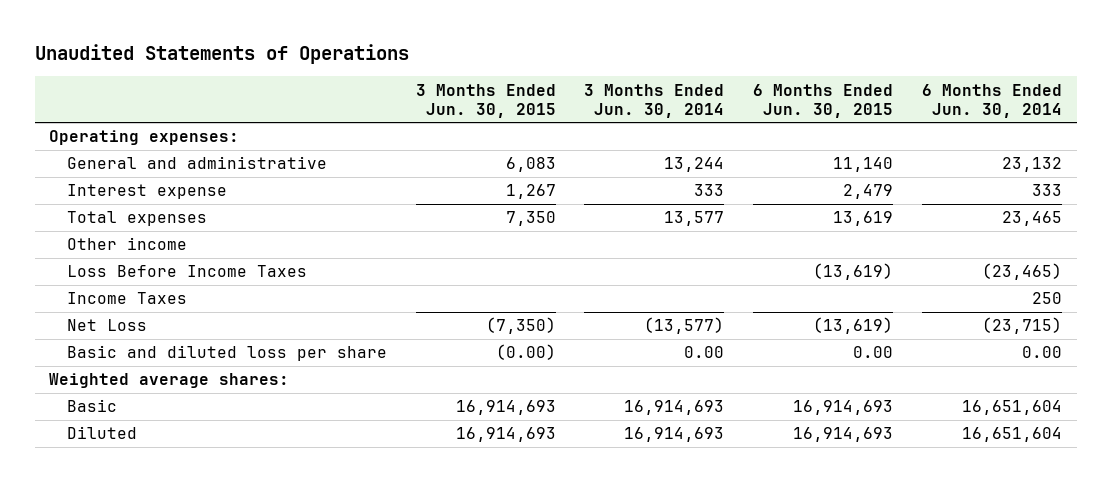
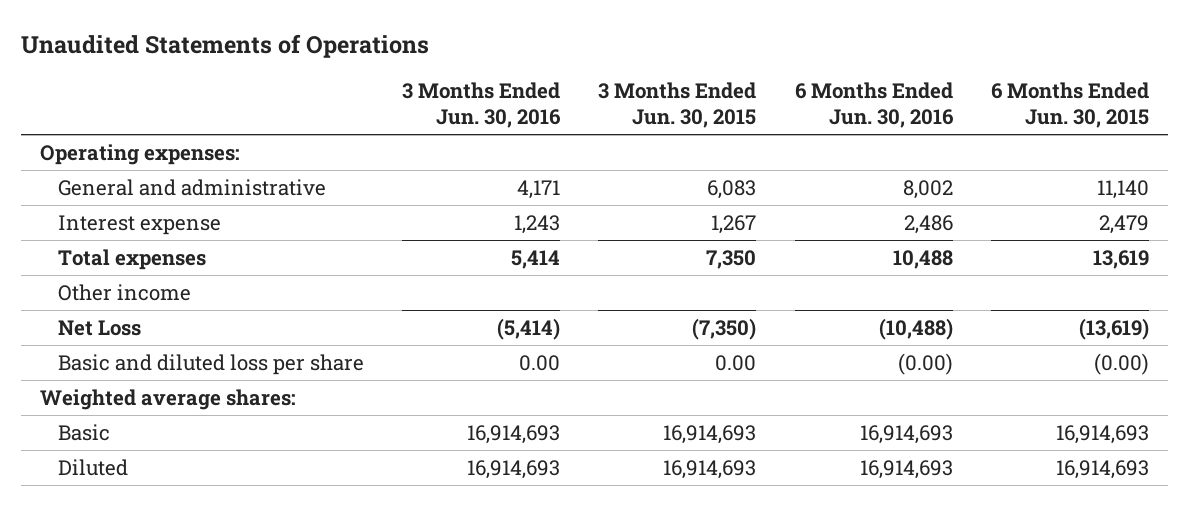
- | 3 Months Ended Jun. 30, 2015 | 3 Months Ended Jun. 30, 2014 | 6 Months Ended Jun. 30, 2015 | 6 Months Ended Jun. 30, 2014
+ | 3 Months Ended Jun. 30, 2016 | 3 Months Ended Jun. 30, 2015 | 6 Months Ended Jun. 30, 2016 | 6 Months Ended Jun. 30, 2015
- Loss Before Income Taxes | | | (13,619) | (23,465)
- Income Taxes | | | | 250
- Basic and diluted loss per share | (0.00) | 0.00 | 0.00 | 0.00
+ Basic and diluted loss per share | 0.00 | 0.00 | (0.00) | (0.00)

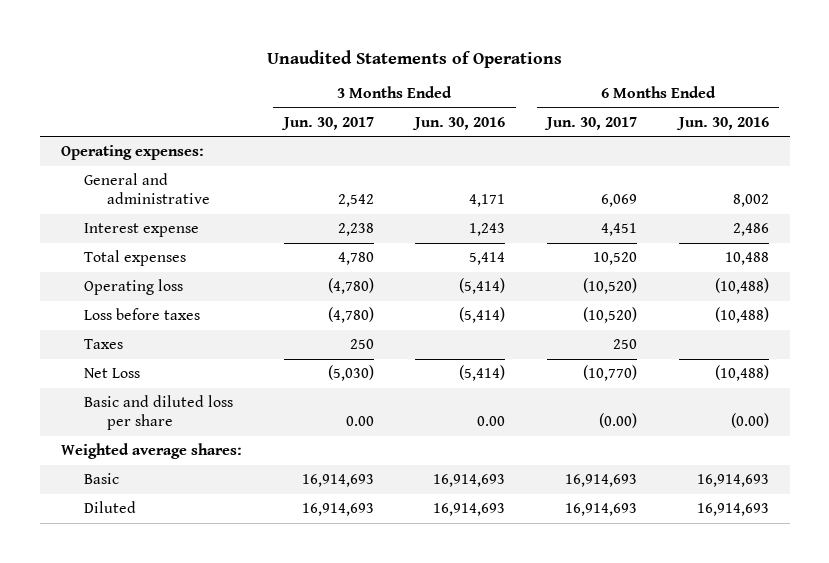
- | 3 Months Ended Jun. 30, 2016 | 3 Months Ended Jun. 30, 2015 | 6 Months Ended Jun. 30, 2016 | 6 Months Ended Jun. 30, 2015
+ | 3 Months Ended Jun. 30, 2017 | 3 Months Ended Jun. 30, 2016 | 6 Months Ended Jun. 30, 2017 | 6 Months Ended Jun. 30, 2016
- Other income
+ Operating loss | (4,780) | (5,414) | (10,520) | (10,488)
+ Loss before taxes | (4,780) | (5,414) | (10,520) | (10,488)
+ Taxes | 250 | | 250 |

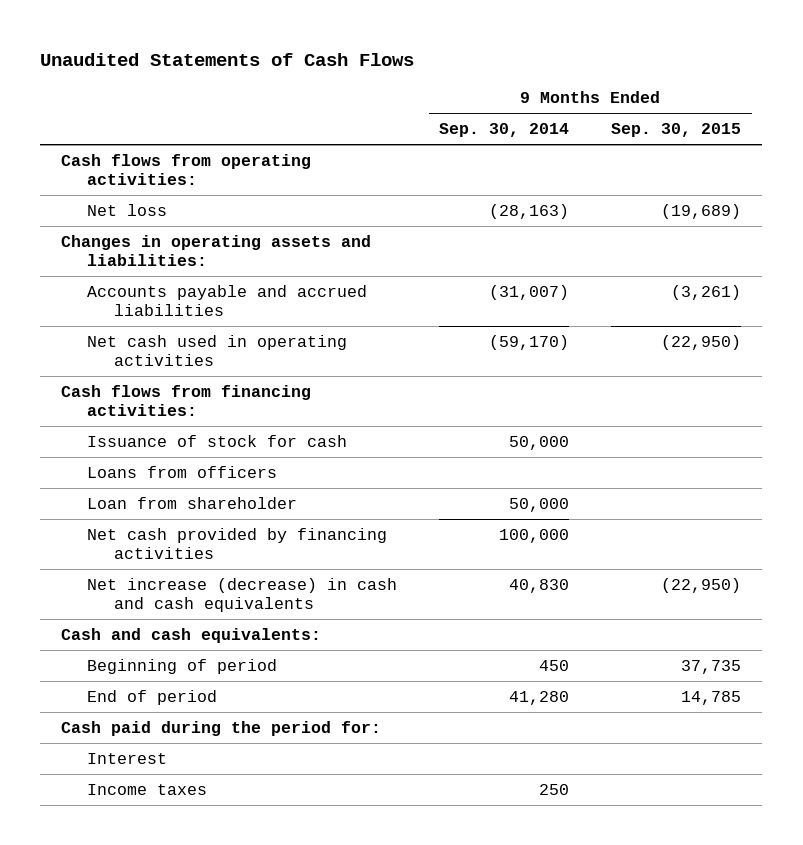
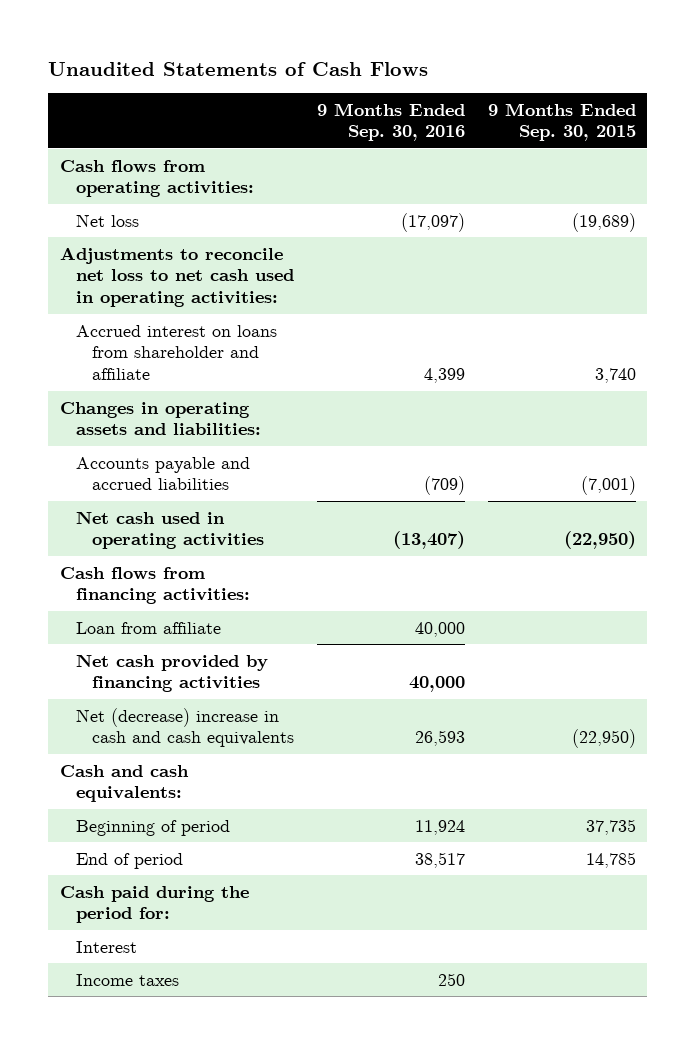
- | 9 Months Ended Sep. 30, 2014 | 9 Months Ended Sep. 30, 2015
+ | 9 Months Ended Sep. 30, 2016 | 9 Months Ended Sep. 30, 2015
+ Adjustments to reconcile net loss to net cash used in operating activities:
+ Accrued interest on loans from shareholder and affiliate | 4,399 | 3,740
- Accounts payable and accrued liabilities | (31,007) | (3,261)
+ Accounts payable and accrued liabilities | (709) | (7,001)
- Issuance of stock for cash | 50,000 |
- Loans from officers
- Loan from shareholder | 50,000 |
+ Loan from affiliate | 40,000 |
- Net increase (decrease) in cash and cash equivalents | 40,830 | (22,950)
+ Net (decrease) increase in cash and cash equivalents | 26,593 | (22,950)

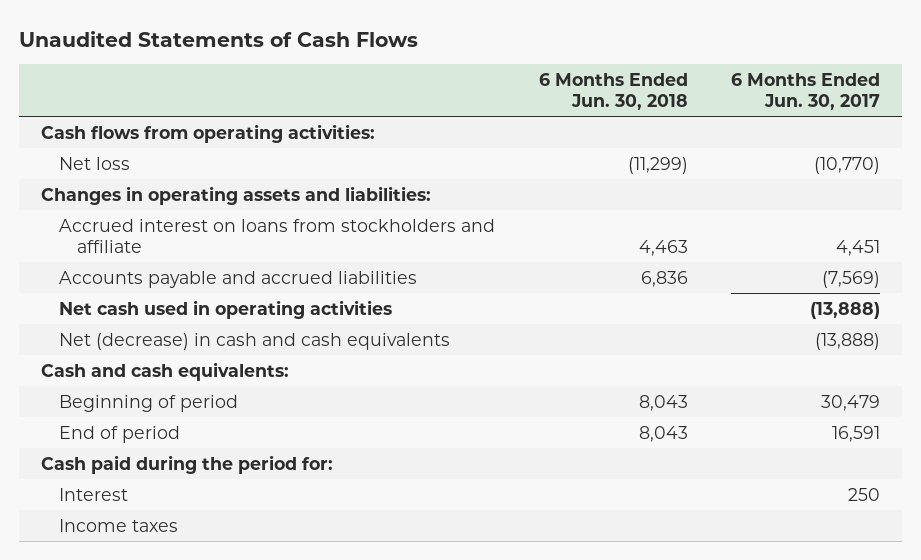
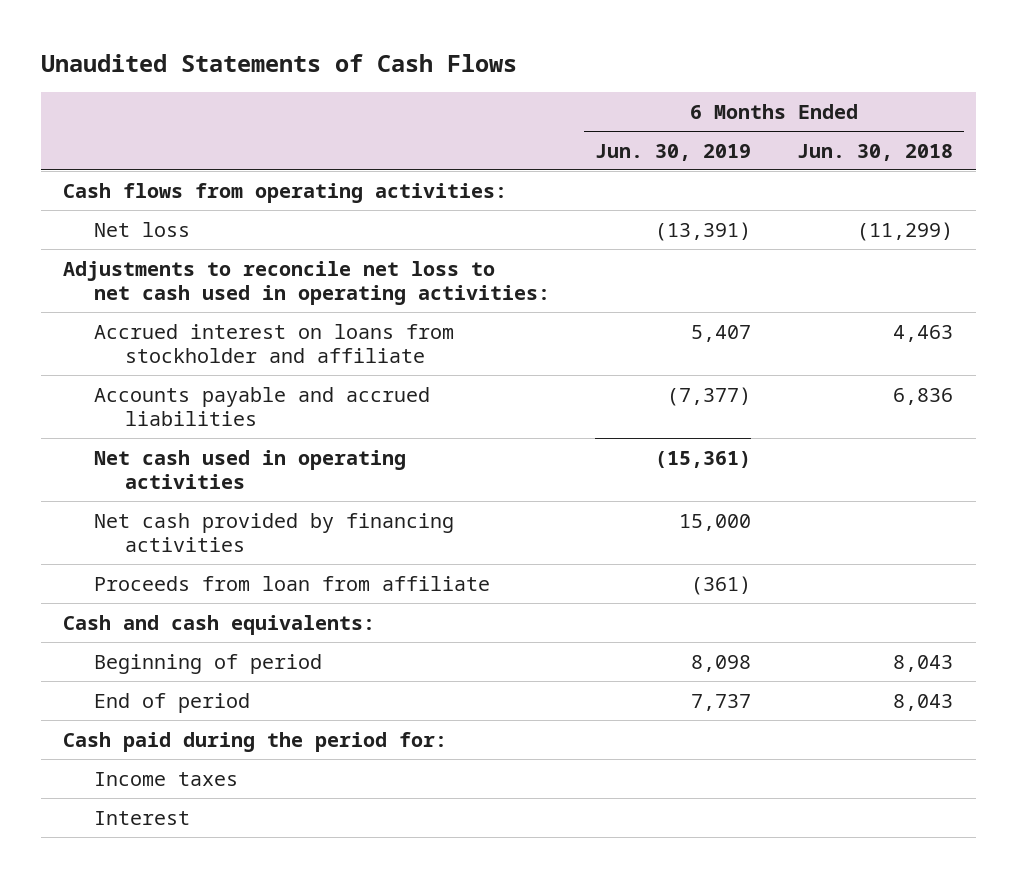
- | 6 Months Ended Jun. 30, 2018 | 6 Months Ended Jun. 30, 2017
+ | 6 Months Ended Jun. 30, 2019 | 6 Months Ended Jun. 30, 2018
- Changes in operating assets and liabilities:
- Accrued interest on loans from stockholders and affiliate | 4,463 | 4,451
+ Adjustments to reconcile net loss to net cash used in operating activities:
+ Accrued interest on loans from stockholder and affiliate | 5,407 | 4,463
- Net (decrease) in cash and cash equivalents | | (13,888)
+ Net cash provided by financing activities | 15,000 |
+ Proceeds from loan from affiliate | (361) |
moved down: Interest

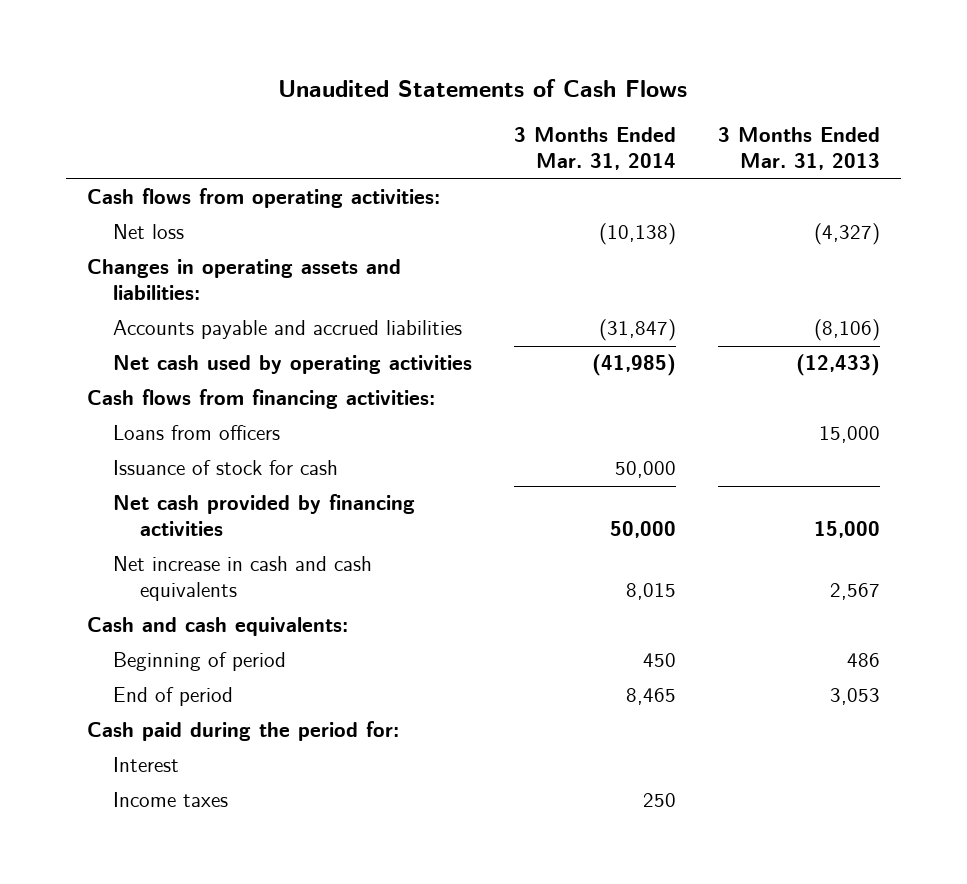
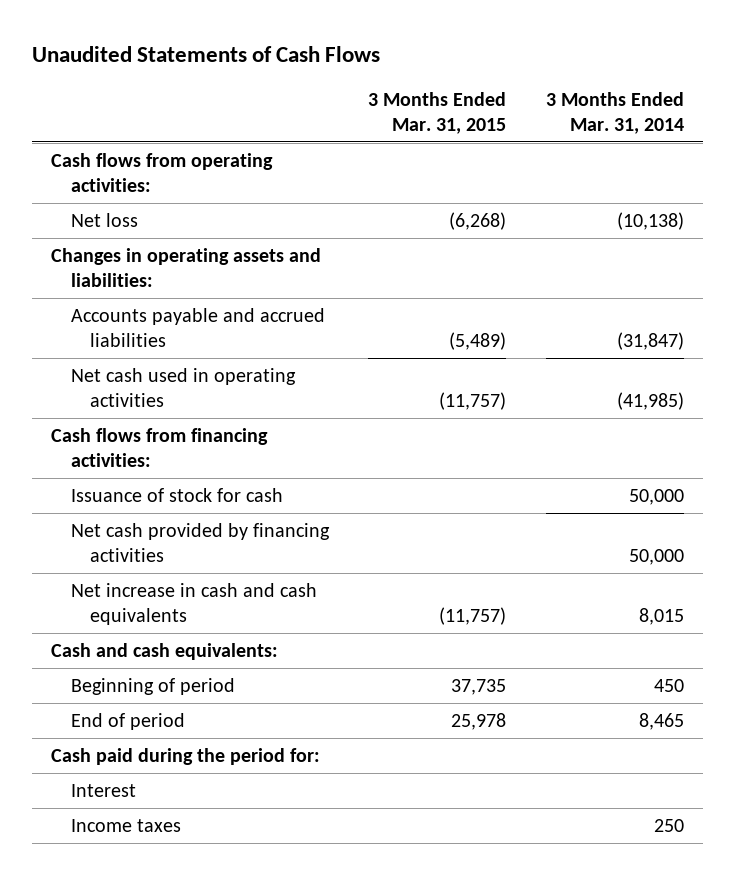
- | 3 Months Ended Mar. 31, 2014 | 3 Months Ended Mar. 31, 2013
+ | 3 Months Ended Mar. 31, 2015 | 3 Months Ended Mar. 31, 2014
- Net cash used by operating activities | (41,985) | (12,433)
+ Net cash used in operating activities | (11,757) | (41,985)
- Loans from officers | | 15,000

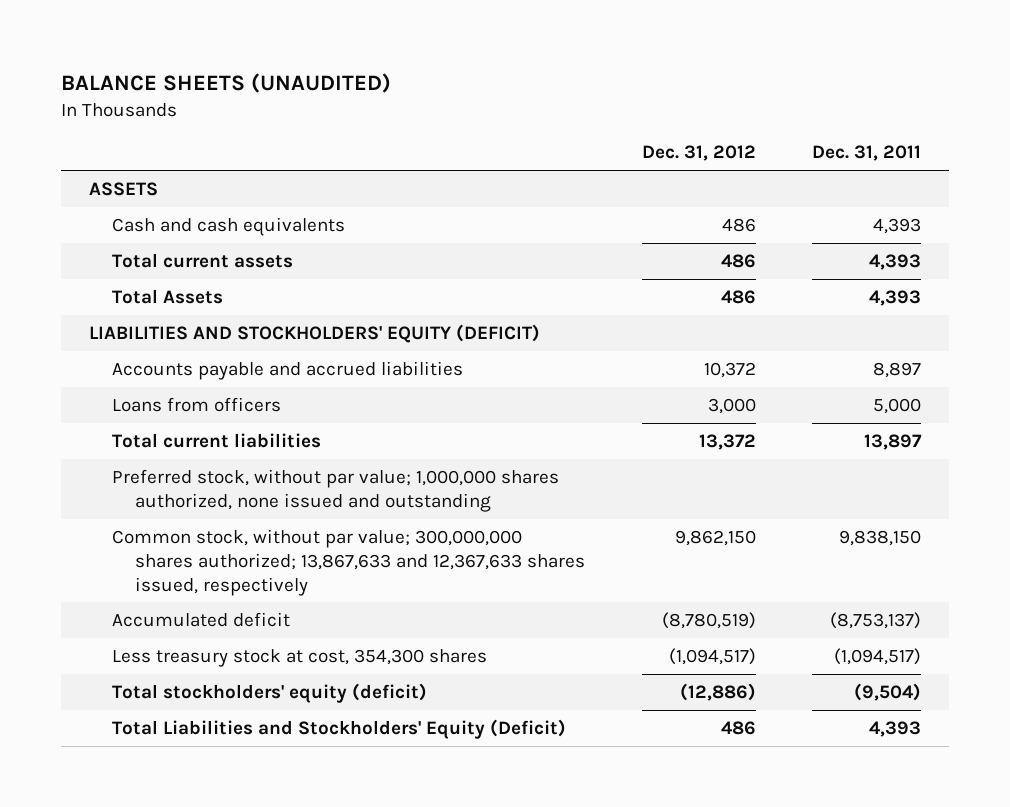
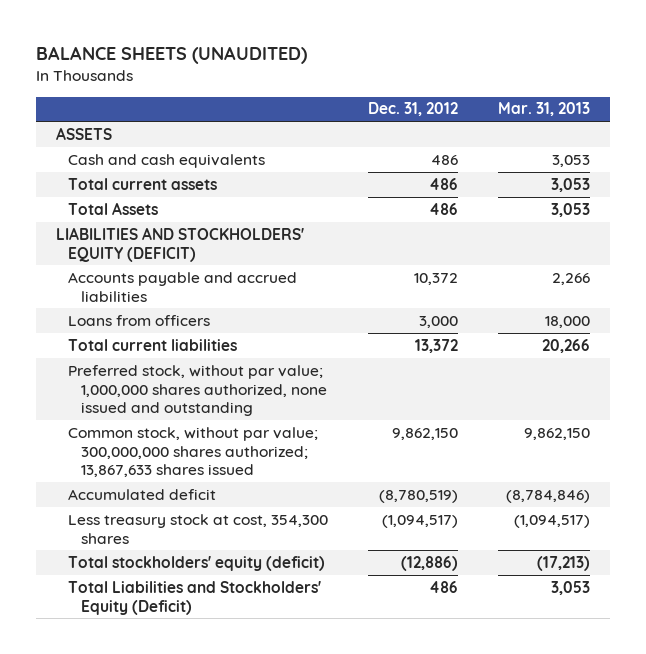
- | Dec. 31, 2012 | Dec. 31, 2011
+ | Dec. 31, 2012 | Mar. 31, 2013
- Common stock, without par value; 300,000,000 shares authorized; 13,867,633 and 12,367,633 shares issued, respectively | 9,862,150 | 9,838,150
+ Common stock, without par value; 300,000,000 shares authorized; 13,867,633 shares issued | 9,862,150 | 9,862,150

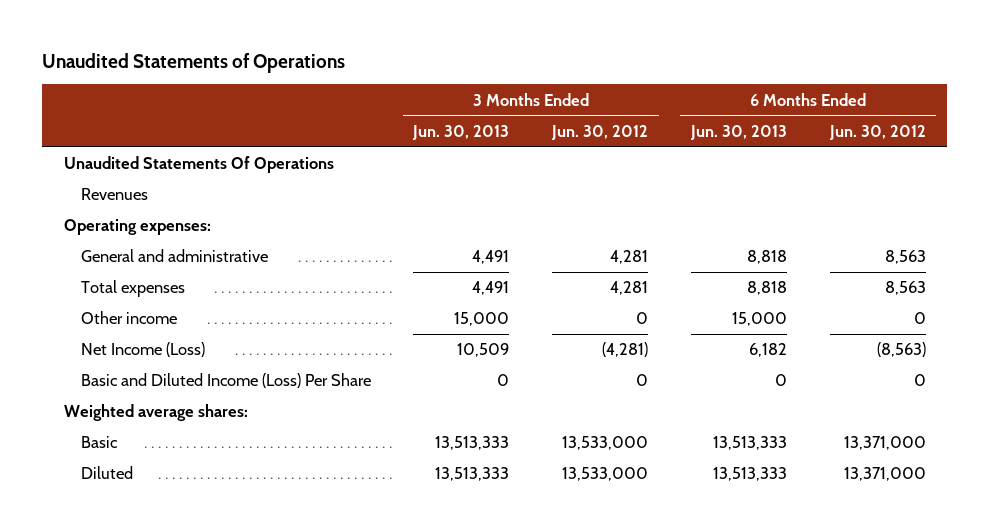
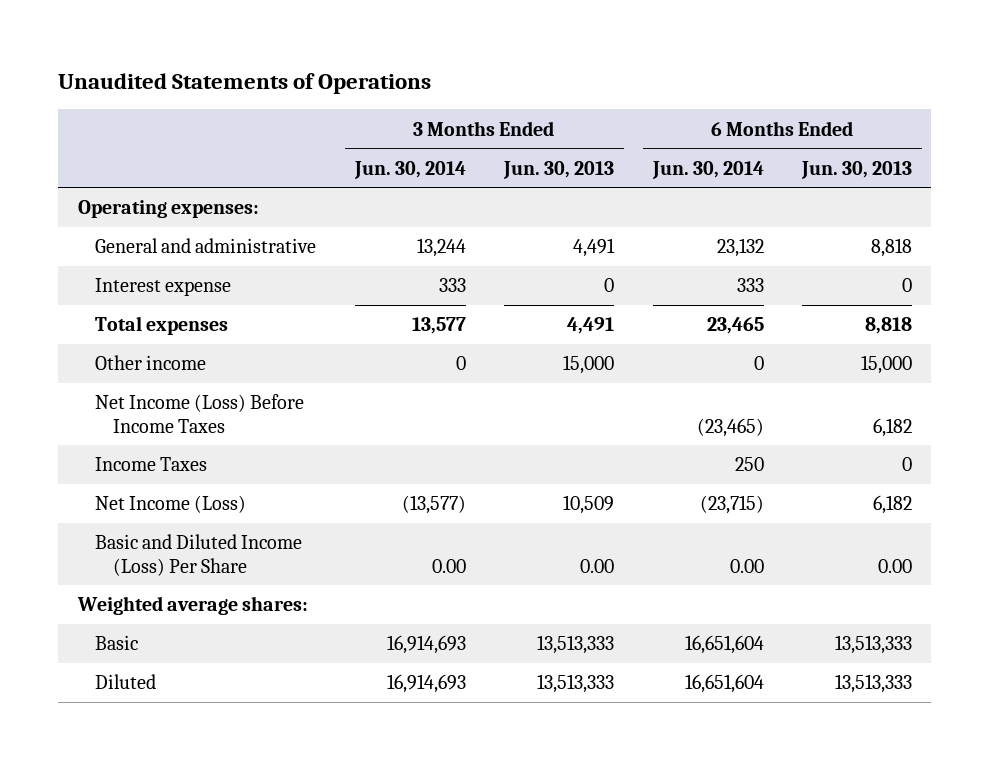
- | 3 Months Ended Jun. 30, 2013 | 3 Months Ended Jun. 30, 2012 | 6 Months Ended Jun. 30, 2013 | 6 Months Ended Jun. 30, 2012
+ | 3 Months Ended Jun. 30, 2014 | 3 Months Ended Jun. 30, 2013 | 6 Months Ended Jun. 30, 2014 | 6 Months Ended Jun. 30, 2013
- Unaudited Statements Of Operations
- Revenues
+ Interest expense | 333 | 0 | 333 | 0
+ Net Income (Loss) Before Income Taxes | | | (23,465) | 6,182
+ Income Taxes | | | 250 | 0
- Basic and Diluted Income (Loss) Per Share | 0 | 0 | 0 | 0
+ Basic and Diluted Income (Loss) Per Share | 0.00 | 0.00 | 0.00 | 0.00

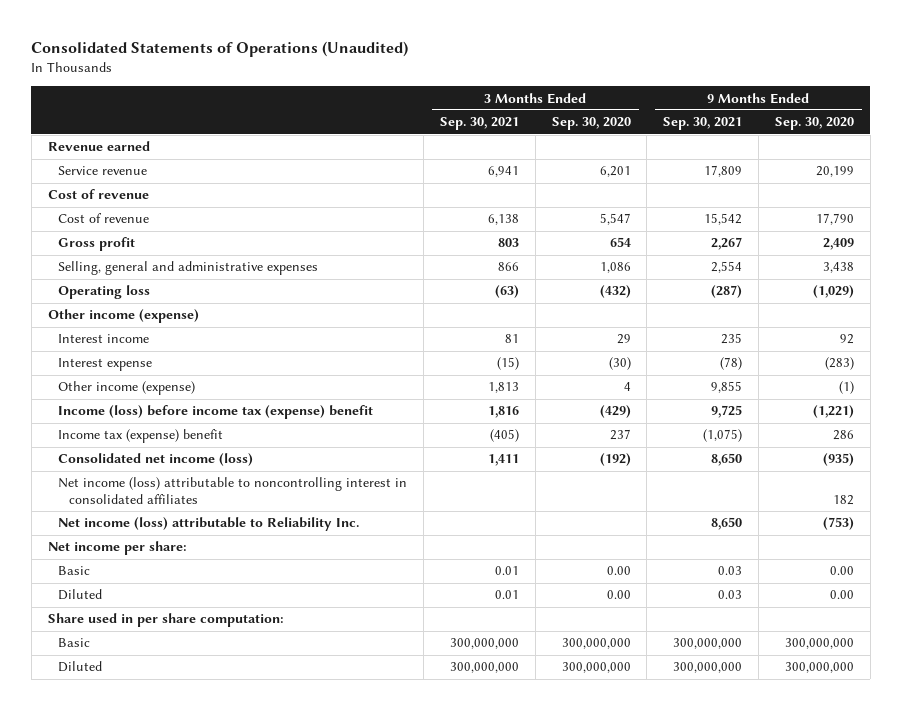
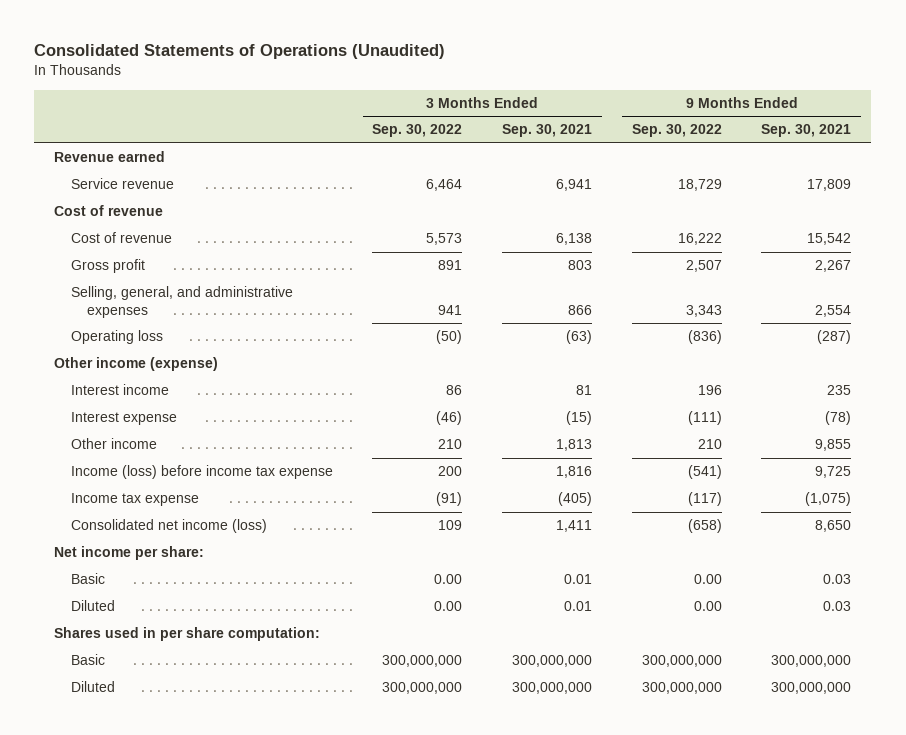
- | 3 Months Ended Sep. 30, 2021 | 3 Months Ended Sep. 30, 2020 | 9 Months Ended Sep. 30, 2021 | 9 Months Ended Sep. 30, 2020
+ | 3 Months Ended Sep. 30, 2022 | 3 Months Ended Sep. 30, 2021 | 9 Months Ended Sep. 30, 2022 | 9 Months Ended Sep. 30, 2021
- Selling, general and administrative expenses | 866 | 1,086 | 2,554 | 3,438
+ Selling, general, and administrative expenses | 941 | 866 | 3,343 | 2,554
- Other income (expense) | 1,813 | 4 | 9,855 | (1)
- Income (loss) before income tax (expense) benefit | 1,816 | (429) | 9,725 | (1,221)
- Income tax (expense) benefit | (405) | 237 | (1,075) | 286
+ Other income | 210 | 1,813 | 210 | 9,855
+ Income (loss) before income tax expense | 200 | 1,816 | (541) | 9,725
+ Income tax expense | (91) | (405) | (117) | (1,075)
- Net income (loss) attributable to noncontrolling interest in consolidated affiliates | | | | 182
- Net income (loss) attributable to Reliability Inc. | | | 8,650 | (753)
- Share used in per share computation:
+ Shares used in per share computation:

